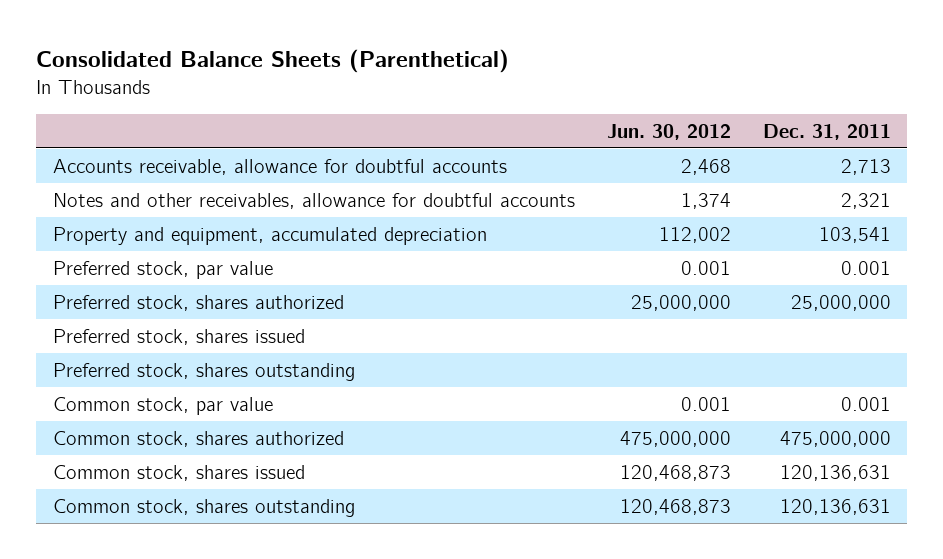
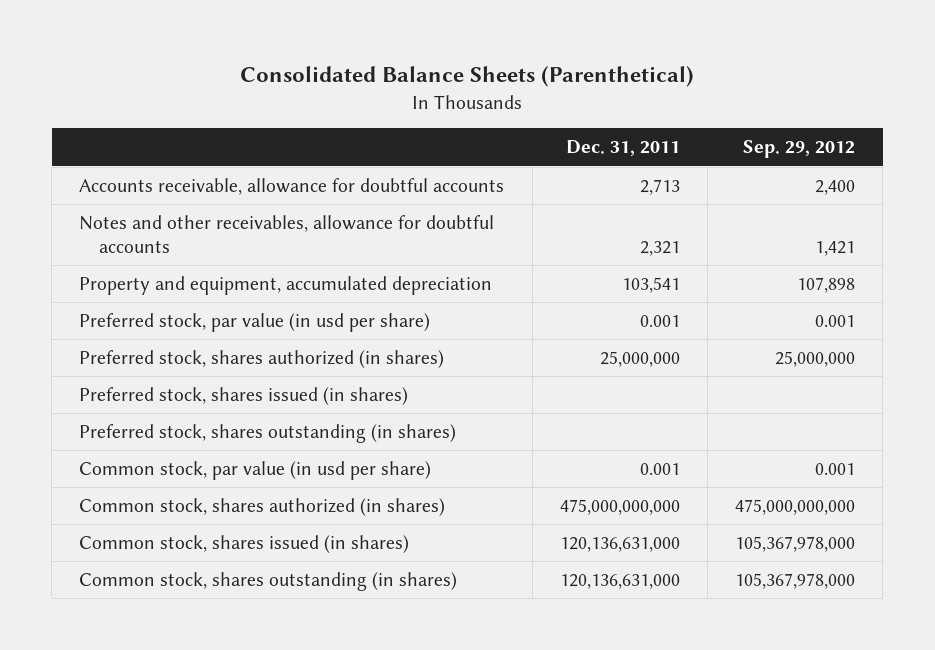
- | Jun. 30, 2012 | Dec. 31, 2011
+ | Dec. 31, 2011 | Sep. 29, 2012
- Preferred stock, par value | 0.001 | 0.001
- Preferred stock, shares authorized | 25,000,000 | 25,000,000
- Preferred stock, shares issued
- Preferred stock, shares outstanding
- Common stock, par value | 0.001 | 0.001
- Common stock, shares authorized | 475,000,000 | 475,000,000
- Common stock, shares issued | 120,468,873 | 120,136,631
- Common stock, shares outstanding | 120,468,873 | 120,136,631
+ Preferred stock, par value (in usd per share) | 0.001 | 0.001
+ Preferred stock, shares authorized (in shares) | 25,000,000 | 25,000,000
+ Preferred stock, shares issued (in shares)
+ Preferred stock, shares outstanding (in shares)
+ Common stock, par value (in usd per share) | 0.001 | 0.001
+ Common stock, shares authorized (in shares) | 475,000,000,000 | 475,000,000,000
+ Common stock, shares issued (in shares) | 120,136,631,000 | 105,367,978,000
+ Common stock, shares outstanding (in shares) | 120,136,631,000 | 105,367,978,000

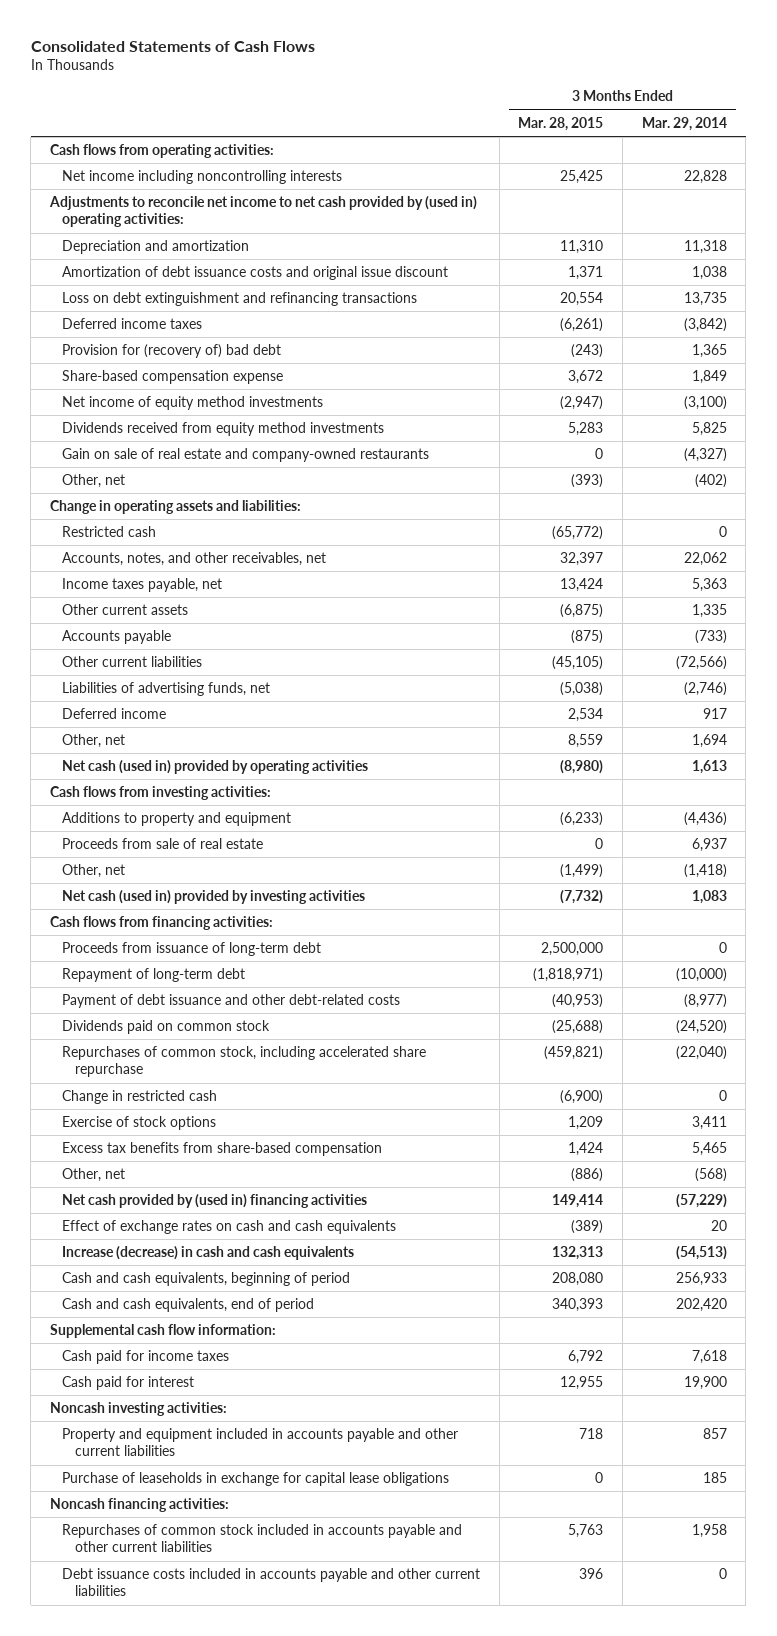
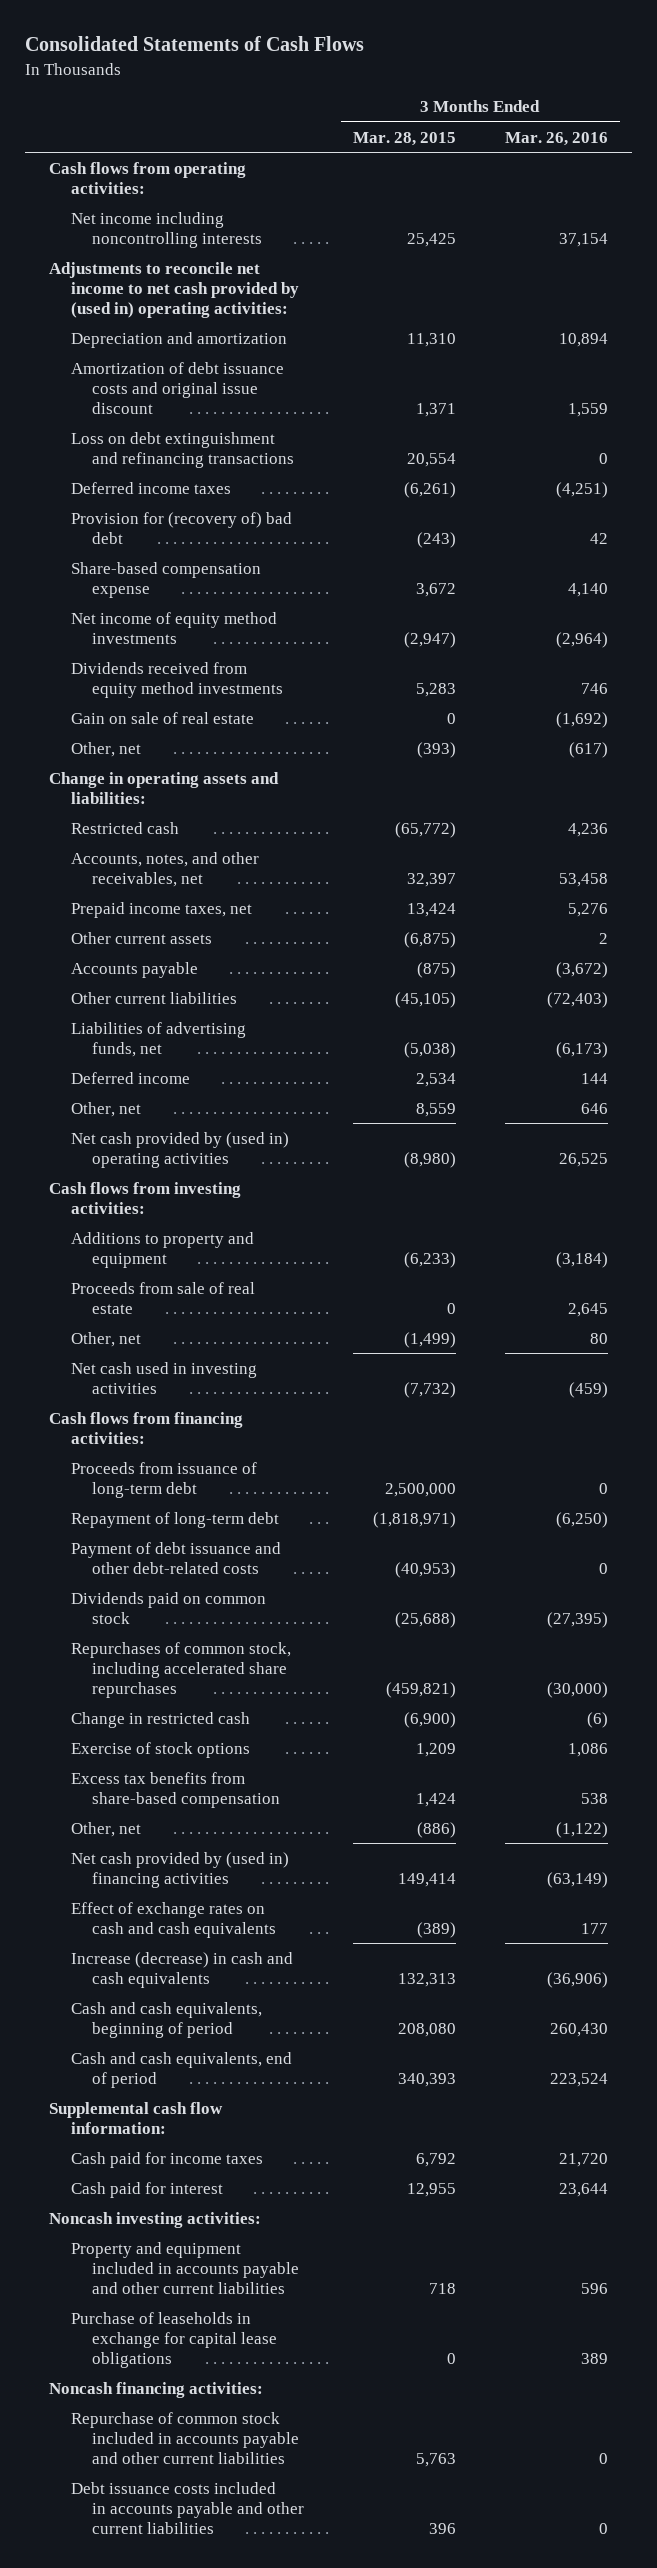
- | 3 Months Ended Mar. 28, 2015 | 3 Months Ended Mar. 29, 2014
+ | 3 Months Ended Mar. 28, 2015 | 3 Months Ended Mar. 26, 2016
- Gain on sale of real estate and company-owned restaurants | 0 | (4,327)
+ Gain on sale of real estate | 0 | (1,692)
- Income taxes payable, net | 13,424 | 5,363
+ Prepaid income taxes, net | 13,424 | 5,276
- Net cash (used in) provided by operating activities | (8,980) | 1,613
+ Net cash provided by (used in) operating activities | (8,980) | 26,525
- Net cash (used in) provided by investing activities | (7,732) | 1,083
+ Net cash used in investing activities | (7,732) | (459)
- Repurchases of common stock, including accelerated share repurchase | (459,821) | (22,040)
+ Repurchases of common stock, including accelerated share repurchases | (459,821) | (30,000)
- Repurchases of common stock included in accounts payable and other current liabilities | 5,763 | 1,958
+ Repurchase of common stock included in accounts payable and other current liabilities | 5,763 | 0

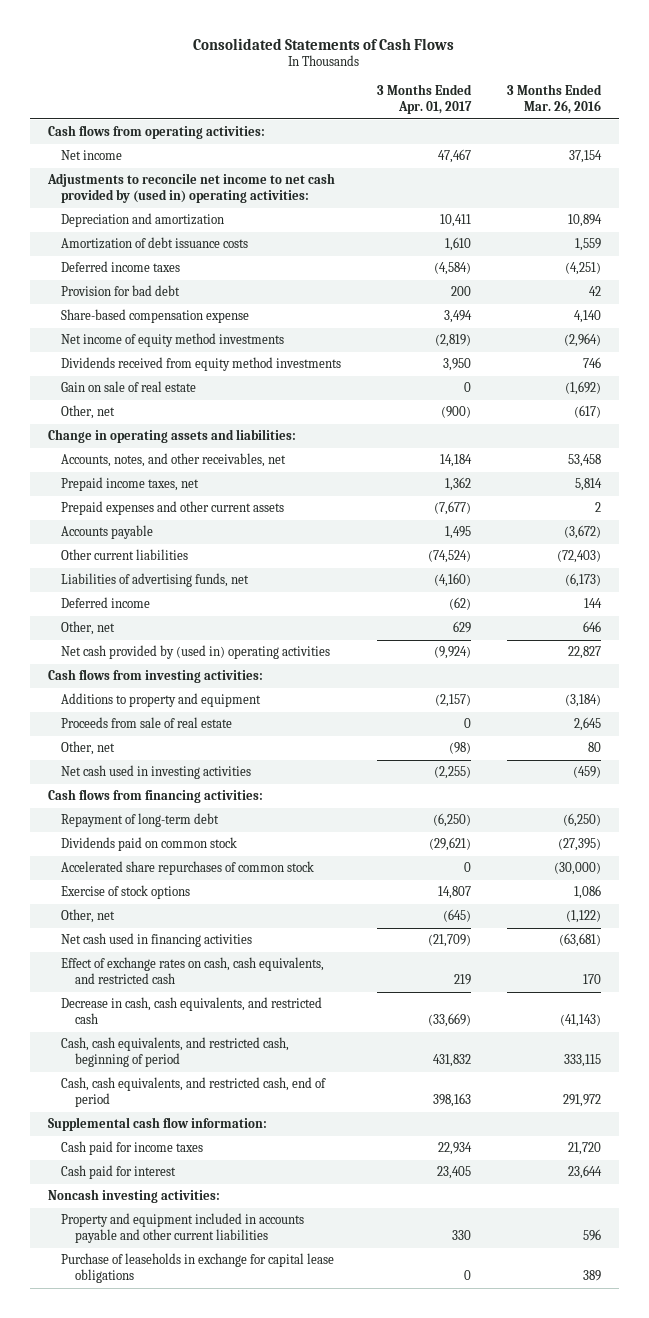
- | 3 Months Ended Mar. 28, 2015 | 3 Months Ended Mar. 26, 2016
+ | 3 Months Ended Apr. 01, 2017 | 3 Months Ended Mar. 26, 2016
- Net income including noncontrolling interests | 25,425 | 37,154
+ Net income | 47,467 | 37,154
- Amortization of debt issuance costs and original issue discount | 1,371 | 1,559
- Loss on debt extinguishment and refinancing transactions | 20,554 | 0
+ Amortization of debt issuance costs | 1,610 | 1,559
- Provision for (recovery of) bad debt | (243) | 42
+ Provision for bad debt | 200 | 42
- Restricted cash | (65,772) | 4,236
- Prepaid income taxes, net | 13,424 | 5,276
- Other current assets | (6,875) | 2
+ Prepaid income taxes, net | 1,362 | 5,814
+ Prepaid expenses and other current assets | (7,677) | 2
- Net cash provided by (used in) operating activities | (8,980) | 26,525
+ Net cash provided by (used in) operating activities | (9,924) | 22,827
- Proceeds from issuance of long-term debt | 2,500,000 | 0
- Payment of debt issuance and other debt-related costs | (40,953) | 0
- Repurchases of common stock, including accelerated share repurchases | (459,821) | (30,000)
- Change in restricted cash | (6,900) | (6)
+ Accelerated share repurchases of common stock | 0 | (30,000)
- Excess tax benefits from share-based compensation | 1,424 | 538
- Net cash provided by (used in) financing activities | 149,414 | (63,149)
- Effect of exchange rates on cash and cash equivalents | (389) | 177
- Increase (decrease) in cash and cash equivalents | 132,313 | (36,906)
- Cash and cash equivalents, beginning of period | 208,080 | 260,430
- Cash and cash equivalents, end of period | 340,393 | 223,524
+ Net cash used in financing activities | (21,709) | (63,681)
+ Effect of exchange rates on cash, cash equivalents, and restricted cash | 219 | 170
+ Decrease in cash, cash equivalents, and restricted cash | (33,669) | (41,143)
+ Cash, cash equivalents, and restricted cash, beginning of period | 431,832 | 333,115
+ Cash, cash equivalents, and restricted cash, end of period | 398,163 | 291,972
- Noncash financing activities:
- Repurchase of common stock included in accounts payable and other current liabilities | 5,763 | 0
- Debt issuance costs included in accounts payable and other current liabilities | 396 | 0

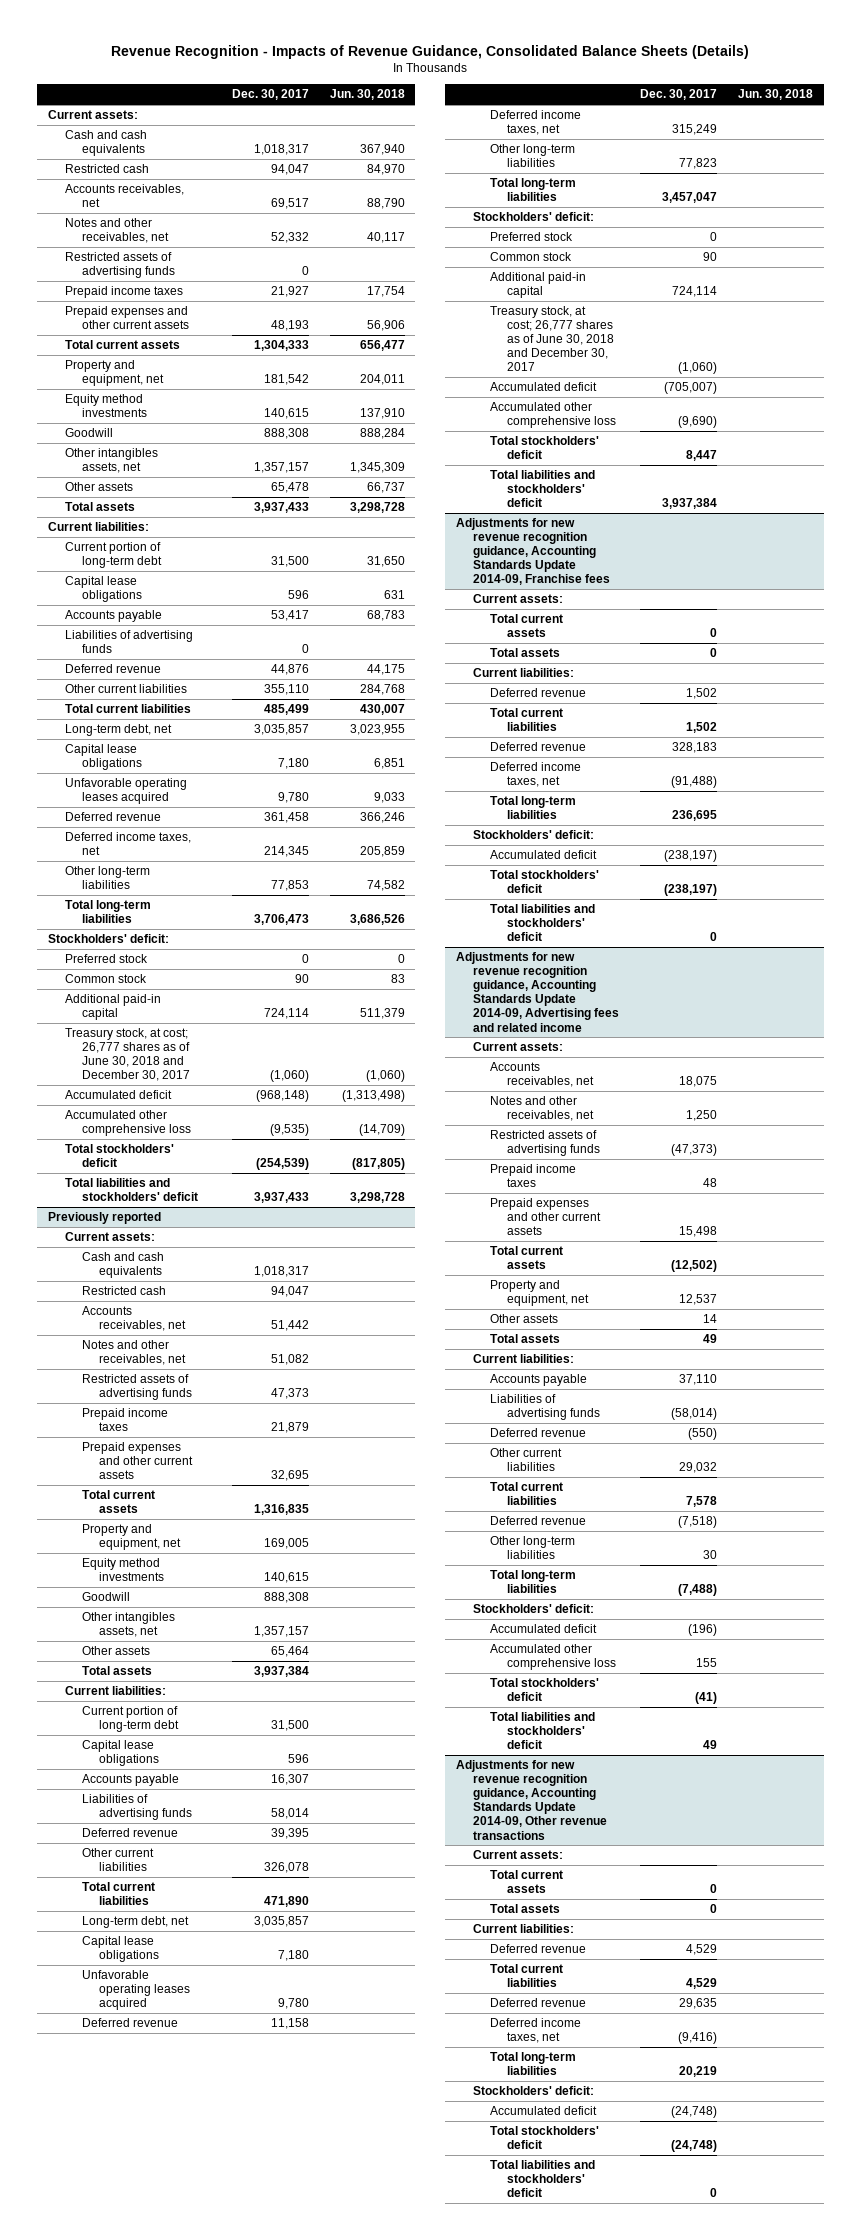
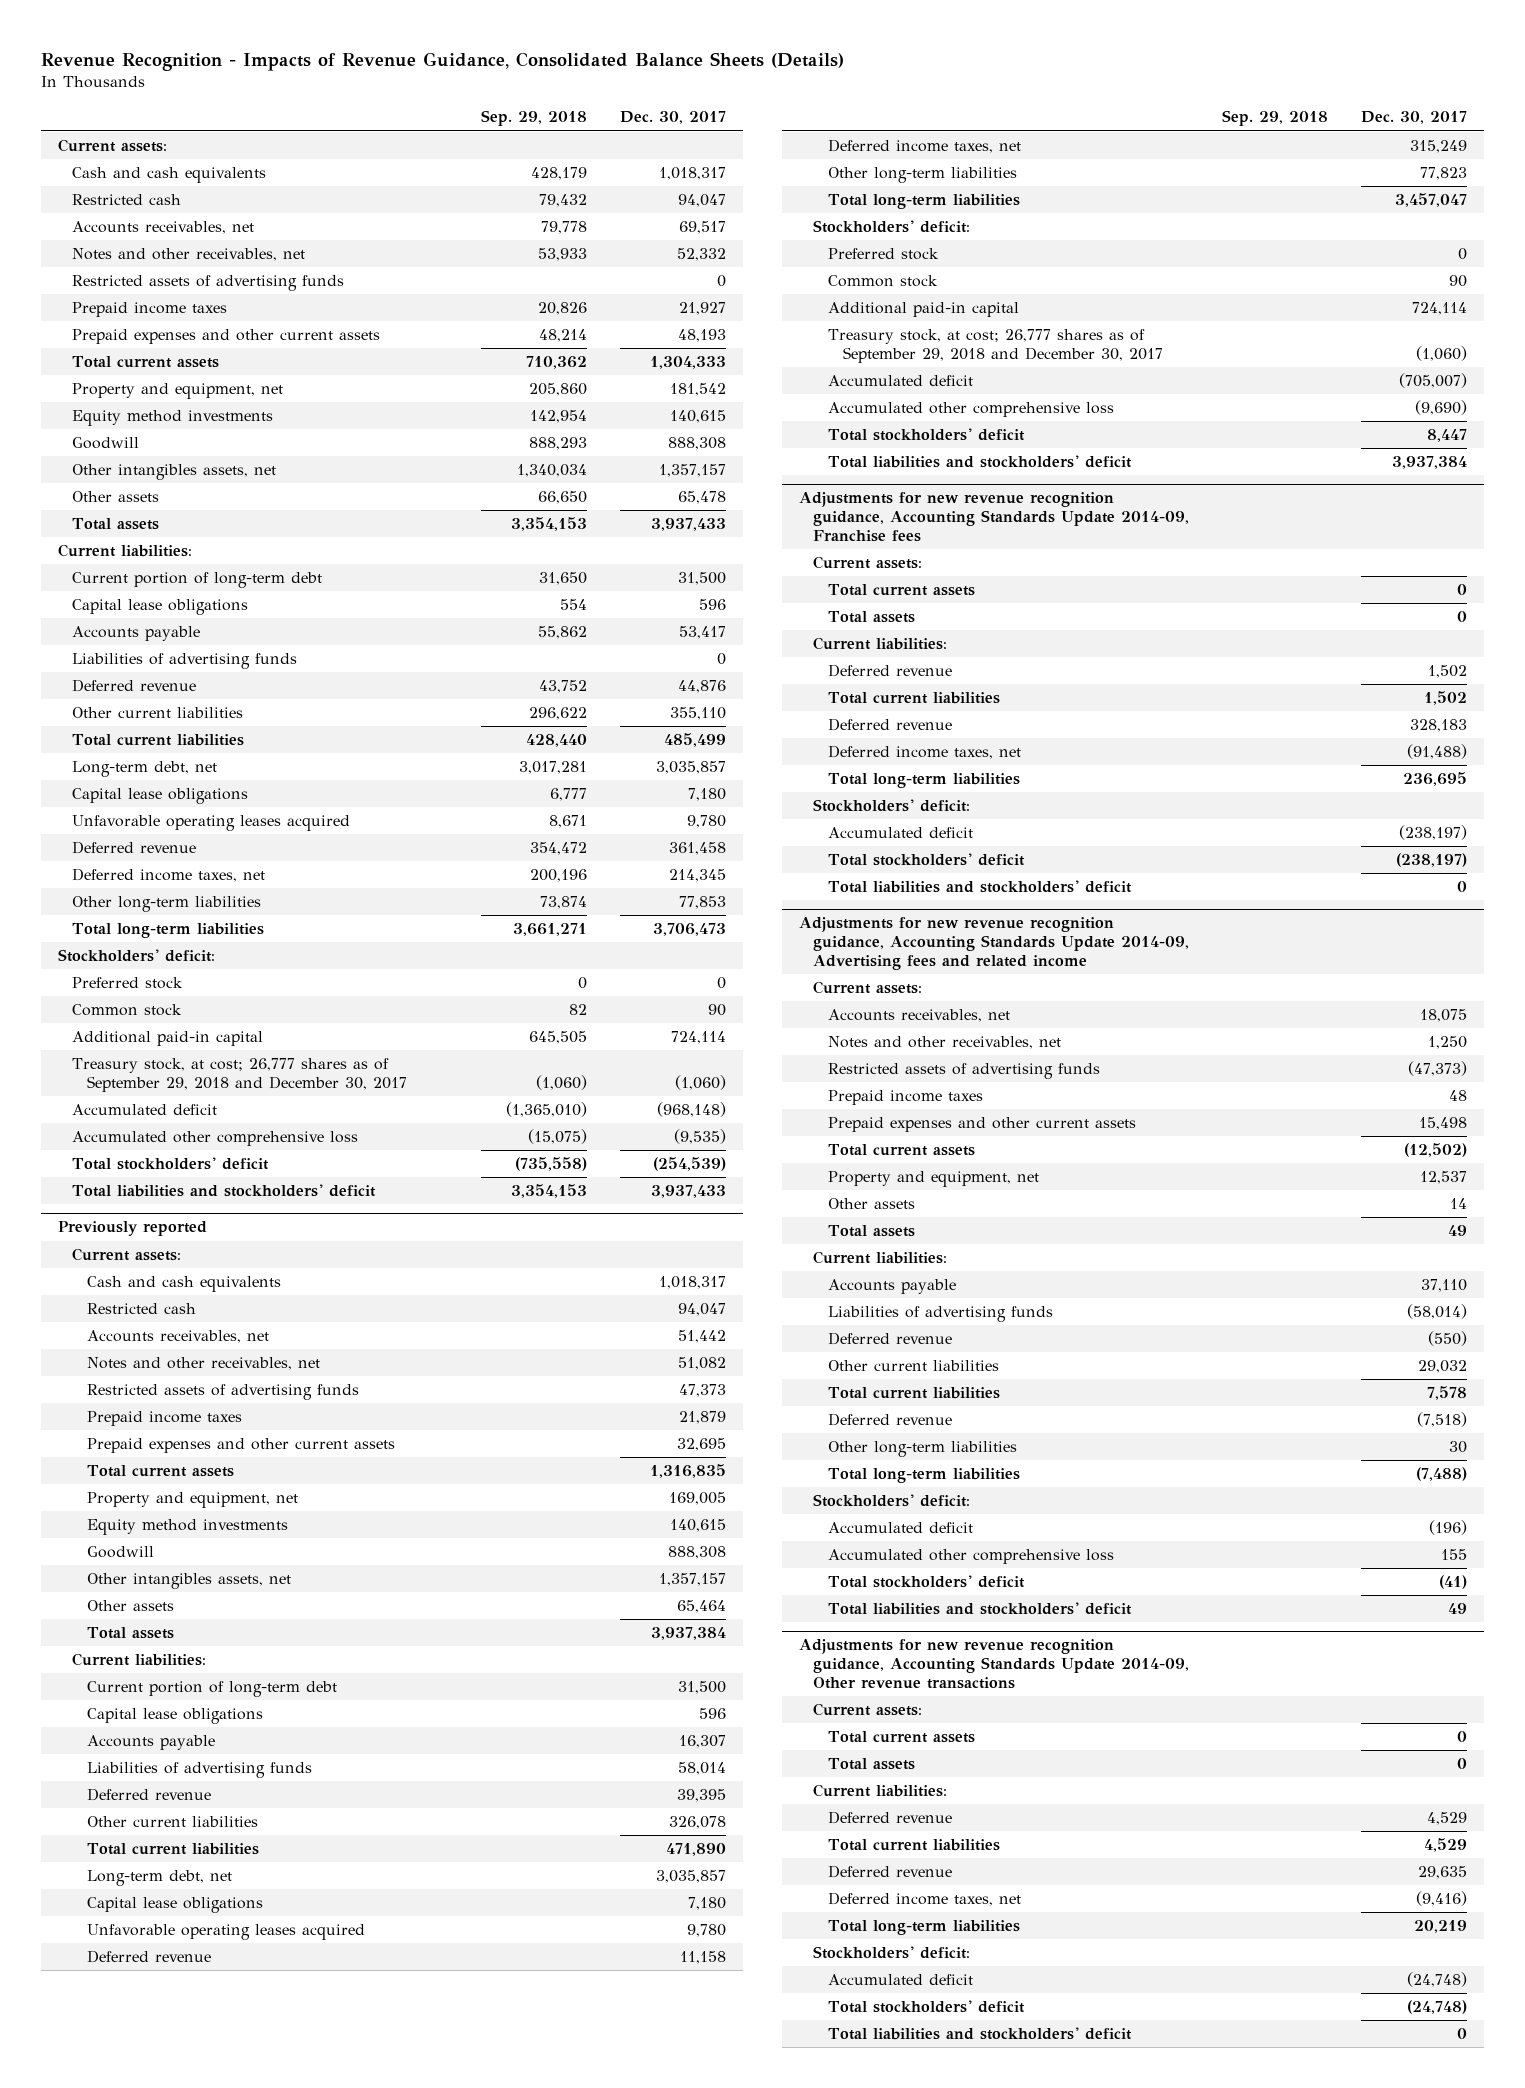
- | Dec. 30, 2017 | Jun. 30, 2018
+ | Sep. 29, 2018 | Dec. 30, 2017
- Treasury stock, at cost; 26,777 shares as of June 30, 2018 and December 30, 2017 | (1,060) | (1,060)
+ Treasury stock, at cost; 26,777 shares as of September 29, 2018 and December 30, 2017 | (1,060) | (1,060)
@ Previously reported
- Treasury stock, at cost; 26,777 shares as of June 30, 2018 and December 30, 2017 | (1,060) |
+ Treasury stock, at cost; 26,777 shares as of September 29, 2018 and December 30, 2017 | | (1,060)

